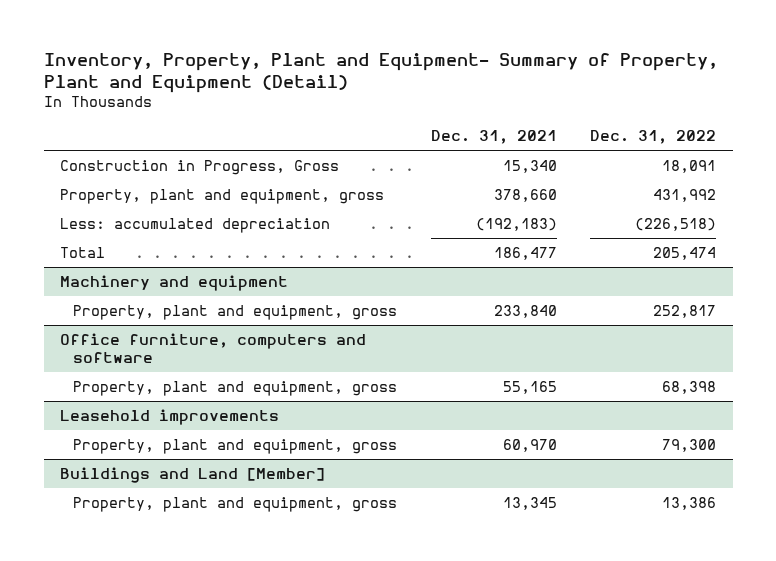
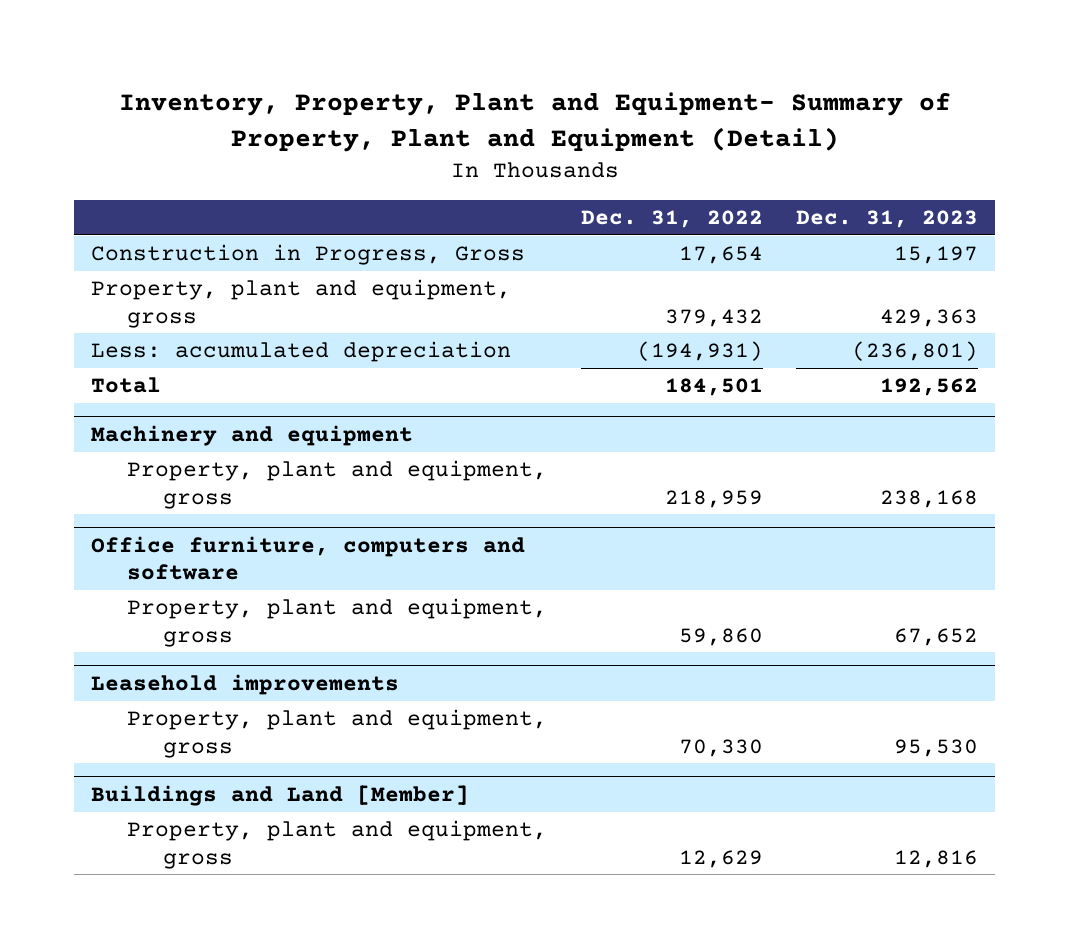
- | Dec. 31, 2021 | Dec. 31, 2022
+ | Dec. 31, 2022 | Dec. 31, 2023
- Construction in Progress, Gross | 15,340 | 18,091
- Property, plant and equipment, gross | 378,660 | 431,992
- Less: accumulated depreciation | (192,183) | (226,518)
- Total | 186,477 | 205,474
+ Construction in Progress, Gross | 17,654 | 15,197
+ Property, plant and equipment, gross | 379,432 | 429,363
+ Less: accumulated depreciation | (194,931) | (236,801)
+ Total | 184,501 | 192,562
@ Machinery and equipment
- Property, plant and equipment, gross | 233,840 | 252,817
+ Property, plant and equipment, gross | 218,959 | 238,168
@ Office furniture, computers and software
- Property, plant and equipment, gross | 55,165 | 68,398
+ Property, plant and equipment, gross | 59,860 | 67,652
@ Leasehold improvements
- Property, plant and equipment, gross | 60,970 | 79,300
+ Property, plant and equipment, gross | 70,330 | 95,530
@ Buildings and Land [Member]
- Property, plant and equipment, gross | 13,345 | 13,386
+ Property, plant and equipment, gross | 12,629 | 12,816

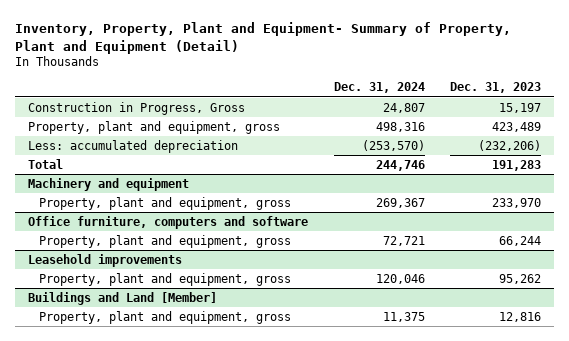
- | Dec. 31, 2022 | Dec. 31, 2023
+ | Dec. 31, 2024 | Dec. 31, 2023
- Property, plant and equipment, gross | 379,432 | 429,363
- Less: accumulated depreciation | (194,931) | (236,801)
- Total | 184,501 | 192,562
+ Property, plant and equipment, gross | 498,316 | 423,489
+ Less: accumulated depreciation | (253,570) | (232,206)
+ Total | 244,746 | 191,283
@ Machinery and equipment
- Property, plant and equipment, gross | 218,959 | 238,168
+ Property, plant and equipment, gross | 269,367 | 233,970
@ Office furniture, computers and software
- Property, plant and equipment, gross | 59,860 | 67,652
+ Property, plant and equipment, gross | 72,721 | 66,244
@ Leasehold improvements
- Property, plant and equipment, gross | 70,330 | 95,530
+ Property, plant and equipment, gross | 120,046 | 95,262

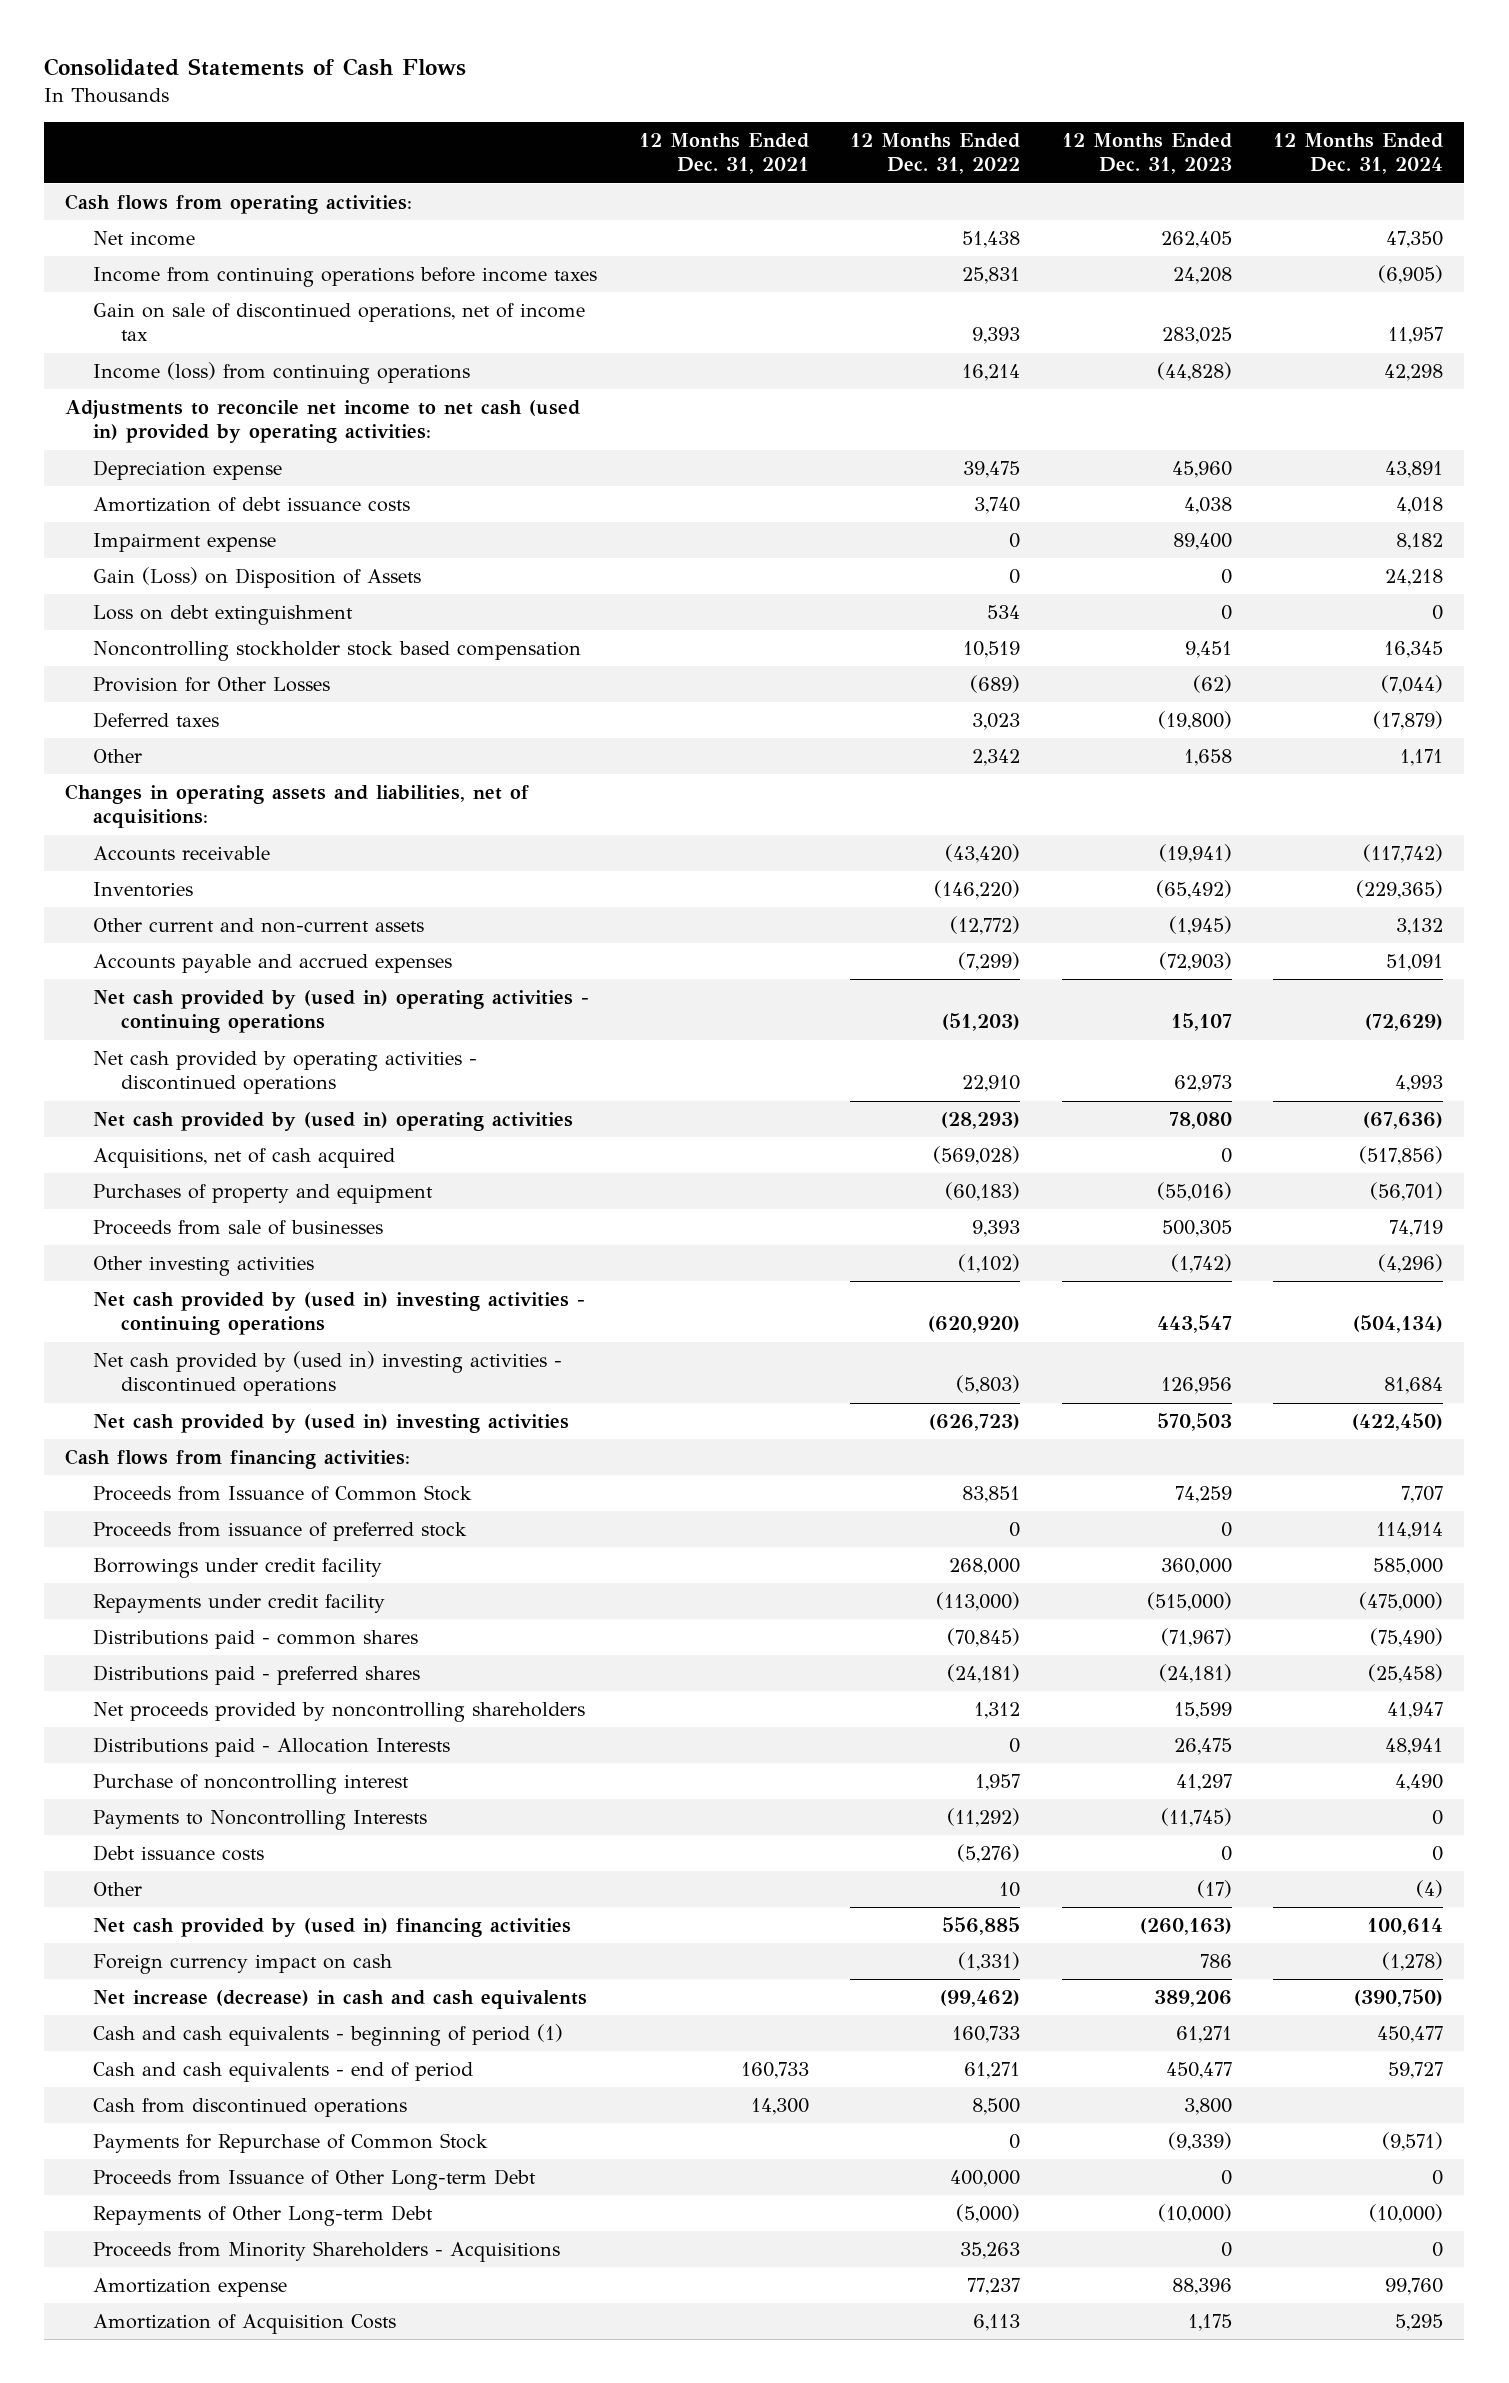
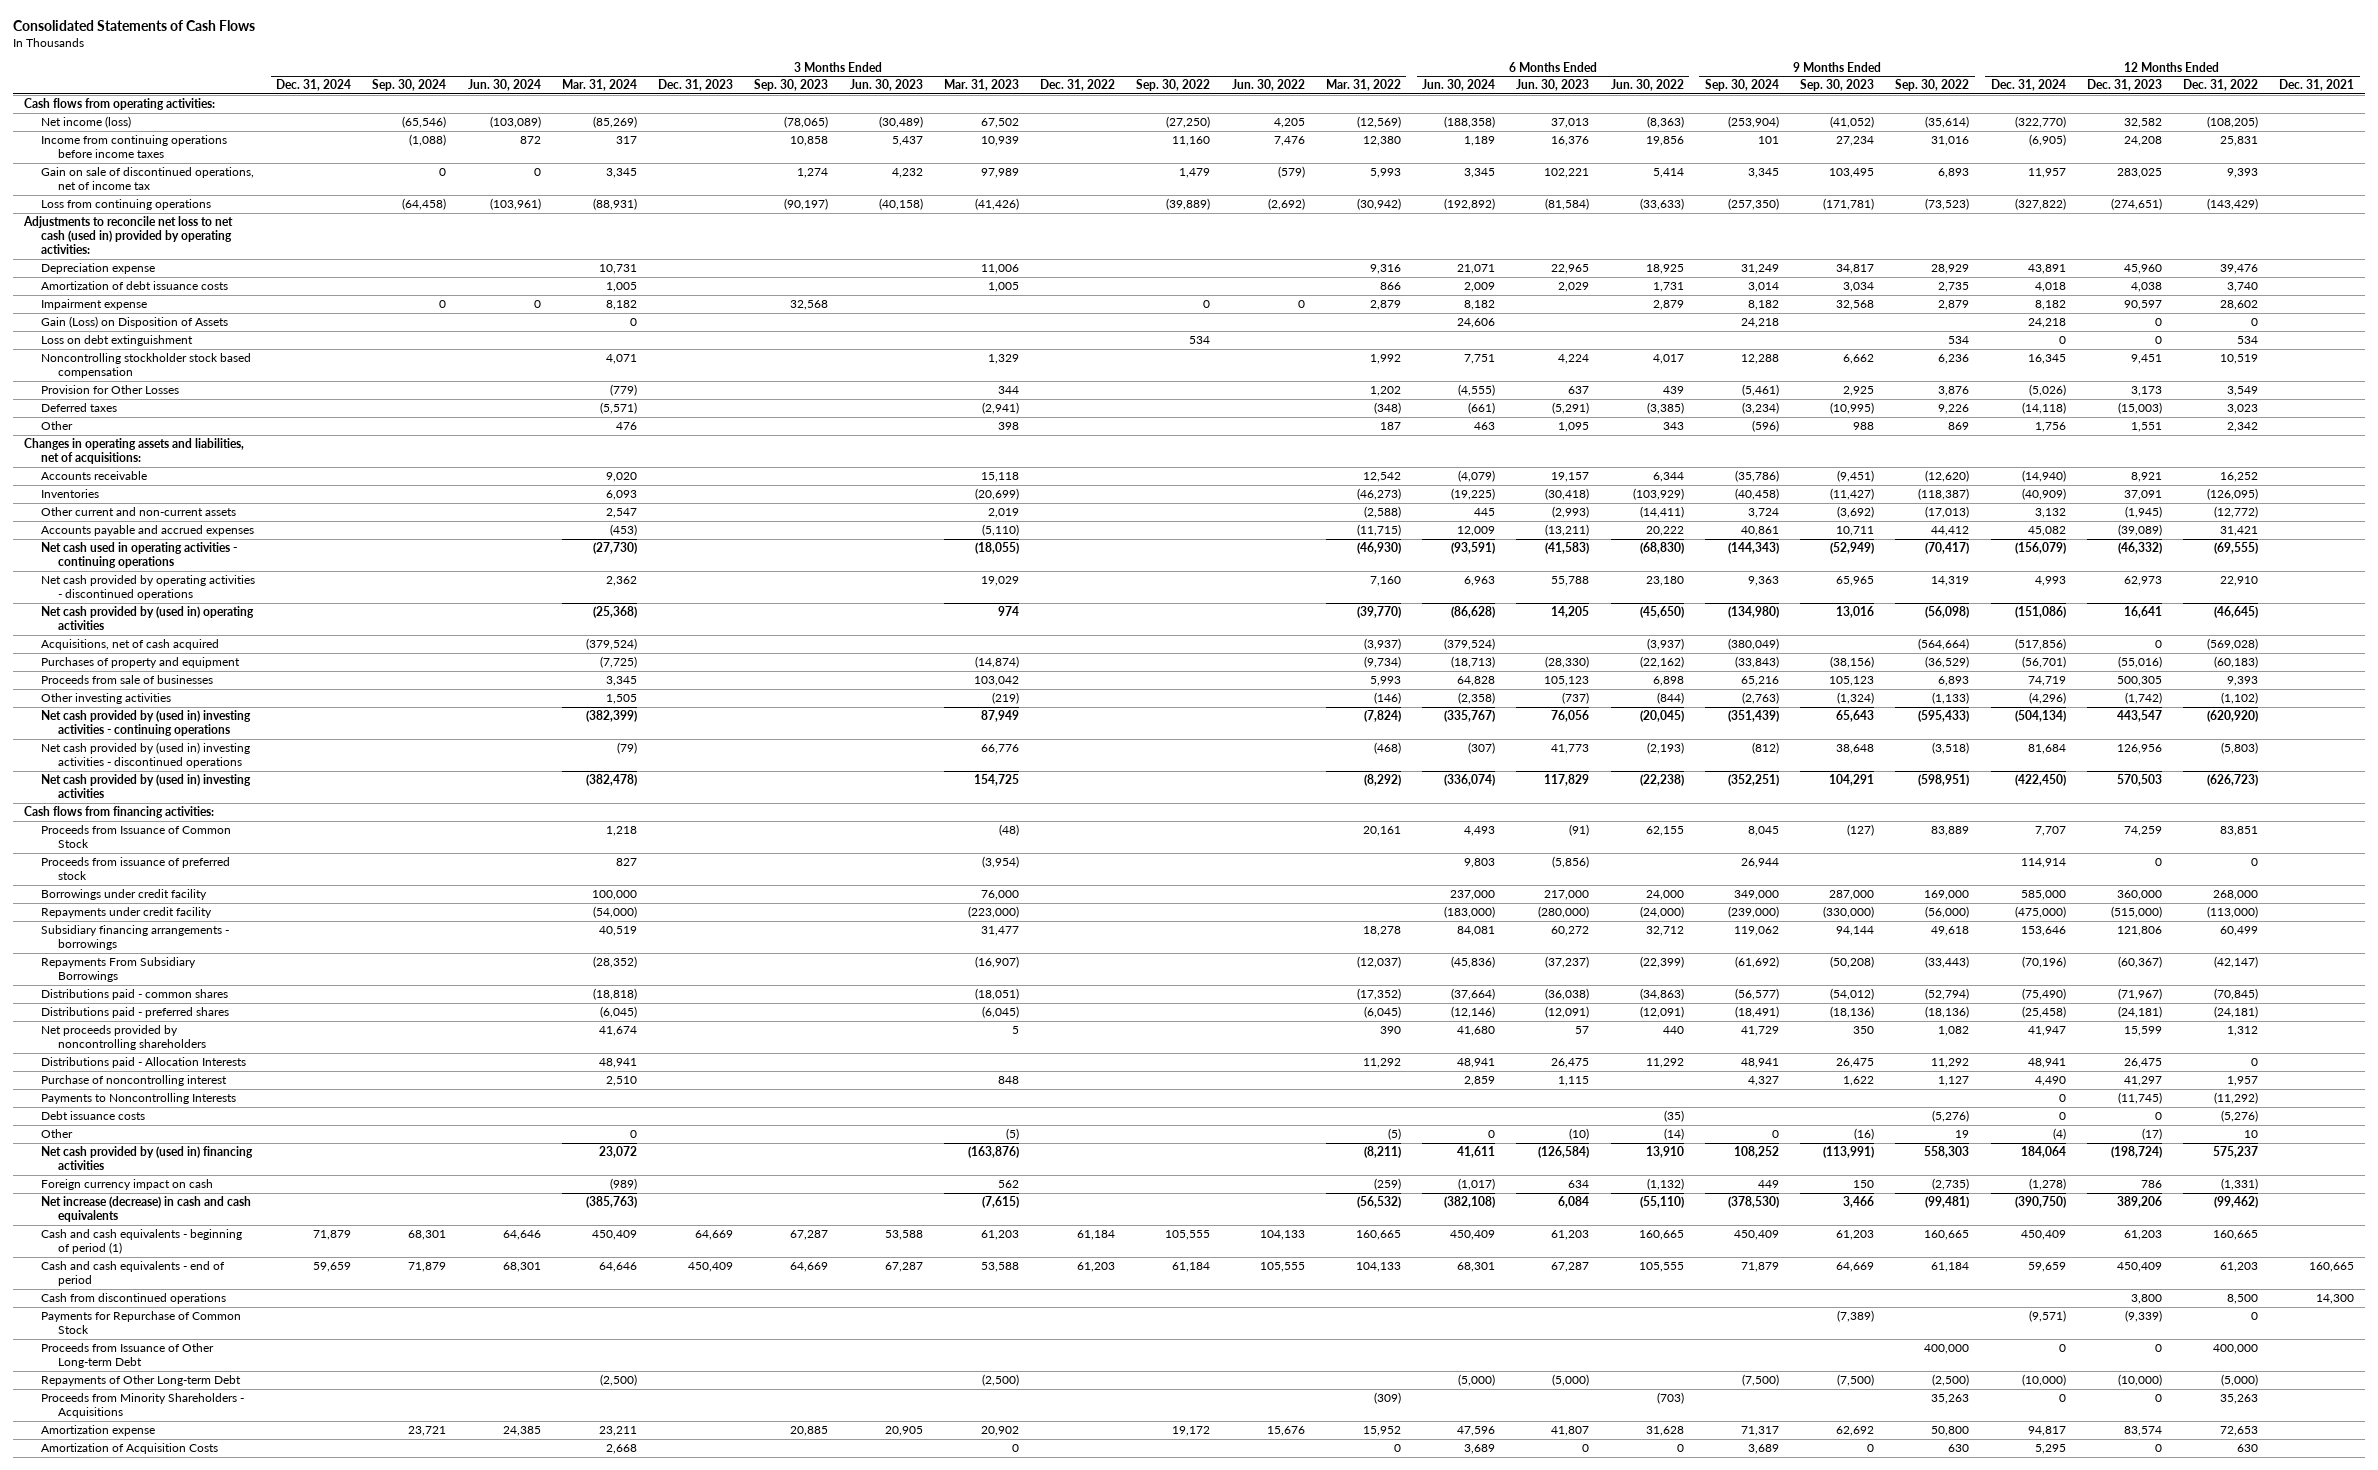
- | 12 Months Ended Dec. 31, 2021 | 12 Months Ended Dec. 31, 2022 | 12 Months Ended Dec. 31, 2023 | 12 Months Ended Dec. 31, 2024
+ | 3 Months Ended Dec. 31, 2024 | 3 Months Ended Sep. 30, 2024 | 3 Months Ended Jun. 30, 2024 | 3 Months Ended Mar. 31, 2024 | 3 Months Ended Dec. 31, 2023 | 3 Months Ended Sep. 30, 2023 | 3 Months Ended Jun. 30, 2023 | 3 Months Ended Mar. 31, 2023 | 3 Months Ended Dec. 31, 2022 | 3 Months Ended Sep. 30, 2022 | 3 Months Ended Jun. 30, 2022 | 3 Months Ended Mar. 31, 2022 | 6 Months Ended Jun. 30, 2024 | 6 Months Ended Jun. 30, 2023 | 6 Months Ended Jun. 30, 2022 | 9 Months Ended Sep. 30, 2024 | 9 Months Ended Sep. 30, 2023 | 9 Months Ended Sep. 30, 2022 | 12 Months Ended Dec. 31, 2024 | 12 Months Ended Dec. 31, 2023 | 12 Months Ended Dec. 31, 2022 | 12 Months Ended Dec. 31, 2021
- Net income | | 51,438 | 262,405 | 47,350
+ Net income (loss) | | (65,546) | (103,089) | (85,269) | | (78,065) | (30,489) | 67,502 | | (27,250) | 4,205 | (12,569) | (188,358) | 37,013 | (8,363) | (253,904) | (41,052) | (35,614) | (322,770) | 32,582 | (108,205) |
- Income (loss) from continuing operations | | 16,214 | (44,828) | 42,298
- Adjustments to reconcile net income to net cash (used in) provided by operating activities:
- Depreciation expense | | 39,475 | 45,960 | 43,891
+ Loss from continuing operations | | (64,458) | (103,961) | (88,931) | | (90,197) | (40,158) | (41,426) | | (39,889) | (2,692) | (30,942) | (192,892) | (81,584) | (33,633) | (257,350) | (171,781) | (73,523) | (327,822) | (274,651) | (143,429) |
+ Adjustments to reconcile net loss to net cash (used in) provided by operating activities:
+ Depreciation expense | | | | 10,731 | | | | 11,006 | | | | 9,316 | 21,071 | 22,965 | 18,925 | 31,249 | 34,817 | 28,929 | 43,891 | 45,960 | 39,476 |
- Impairment expense | | 0 | 89,400 | 8,182
+ Impairment expense | | 0 | 0 | 8,182 | | 32,568 | | | | 0 | 0 | 2,879 | 8,182 | | 2,879 | 8,182 | 32,568 | 2,879 | 8,182 | 90,597 | 28,602 |
- Provision for Other Losses | | (689) | (62) | (7,044)
- Deferred taxes | | 3,023 | (19,800) | (17,879)
- Other | | 2,342 | 1,658 | 1,171
+ Provision for Other Losses | | | | (779) | | | | 344 | | | | 1,202 | (4,555) | 637 | 439 | (5,461) | 2,925 | 3,876 | (5,026) | 3,173 | 3,549 |
+ Deferred taxes | | | | (5,571) | | | | (2,941) | | | | (348) | (661) | (5,291) | (3,385) | (3,234) | (10,995) | 9,226 | (14,118) | (15,003) | 3,023 |
+ Other | | | | 476 | | | | 398 | | | | 187 | 463 | 1,095 | 343 | (596) | 988 | 869 | 1,756 | 1,551 | 2,342 |
- Accounts receivable | | (43,420) | (19,941) | (117,742)
- Inventories | | (146,220) | (65,492) | (229,365)
+ Accounts receivable | | | | 9,020 | | | | 15,118 | | | | 12,542 | (4,079) | 19,157 | 6,344 | (35,786) | (9,451) | (12,620) | (14,940) | 8,921 | 16,252 |
+ Inventories | | | | 6,093 | | | | (20,699) | | | | (46,273) | (19,225) | (30,418) | (103,929) | (40,458) | (11,427) | (118,387) | (40,909) | 37,091 | (126,095) |
- Accounts payable and accrued expenses | | (7,299) | (72,903) | 51,091
- Net cash provided by (used in) operating activities - continuing operations | | (51,203) | 15,107 | (72,629)
+ Accounts payable and accrued expenses | | | | (453) | | | | (5,110) | | | | (11,715) | 12,009 | (13,211) | 20,222 | 40,861 | 10,711 | 44,412 | 45,082 | (39,089) | 31,421 |
+ Net cash used in operating activities - continuing operations | | | | (27,730) | | | | (18,055) | | | | (46,930) | (93,591) | (41,583) | (68,830) | (144,343) | (52,949) | (70,417) | (156,079) | (46,332) | (69,555) |
- Net cash provided by (used in) operating activities | | (28,293) | 78,080 | (67,636)
+ Net cash provided by (used in) operating activities | | | | (25,368) | | | | 974 | | | | (39,770) | (86,628) | 14,205 | (45,650) | (134,980) | 13,016 | (56,098) | (151,086) | 16,641 | (46,645) |
+ Subsidiary financing arrangements - borrowings | | | | 40,519 | | | | 31,477 | | | | 18,278 | 84,081 | 60,272 | 32,712 | 119,062 | 94,144 | 49,618 | 153,646 | 121,806 | 60,499 |
+ Repayments From Subsidiary Borrowings | | | | (28,352) | | | | (16,907) | | | | (12,037) | (45,836) | (37,237) | (22,399) | (61,692) | (50,208) | (33,443) | (70,196) | (60,367) | (42,147) |
- Net cash provided by (used in) financing activities | | 556,885 | (260,163) | 100,614
+ Net cash provided by (used in) financing activities | | | | 23,072 | | | | (163,876) | | | | (8,211) | 41,611 | (126,584) | 13,910 | 108,252 | (113,991) | 558,303 | 184,064 | (198,724) | 575,237 |
- Cash and cash equivalents - beginning of period (1) | | 160,733 | 61,271 | 450,477
- Cash and cash equivalents - end of period | 160,733 | 61,271 | 450,477 | 59,727
+ Cash and cash equivalents - beginning of period (1) | 71,879 | 68,301 | 64,646 | 450,409 | 64,669 | 67,287 | 53,588 | 61,203 | 61,184 | 105,555 | 104,133 | 160,665 | 450,409 | 61,203 | 160,665 | 450,409 | 61,203 | 160,665 | 450,409 | 61,203 | 160,665 |
+ Cash and cash equivalents - end of period | 59,659 | 71,879 | 68,301 | 64,646 | 450,409 | 64,669 | 67,287 | 53,588 | 61,203 | 61,184 | 105,555 | 104,133 | 68,301 | 67,287 | 105,555 | 71,879 | 64,669 | 61,184 | 59,659 | 450,409 | 61,203 | 160,665
- Amortization expense | | 77,237 | 88,396 | 99,760
- Amortization of Acquisition Costs | | 6,113 | 1,175 | 5,295
+ Amortization expense | | 23,721 | 24,385 | 23,211 | | 20,885 | 20,905 | 20,902 | | 19,172 | 15,676 | 15,952 | 47,596 | 41,807 | 31,628 | 71,317 | 62,692 | 50,800 | 94,817 | 83,574 | 72,653 |
+ Amortization of Acquisition Costs | | | | 2,668 | | | | 0 | | | | 0 | 3,689 | 0 | 0 | 3,689 | 0 | 630 | 5,295 | 0 | 630 |

